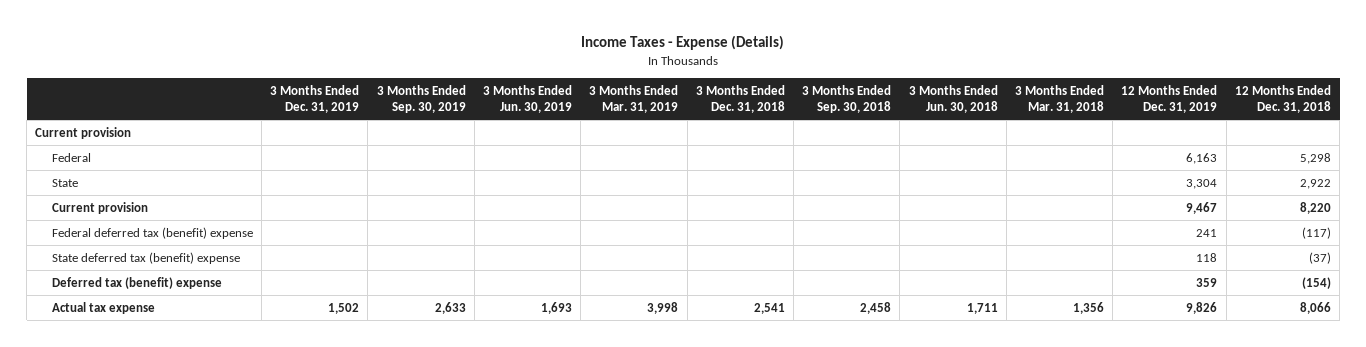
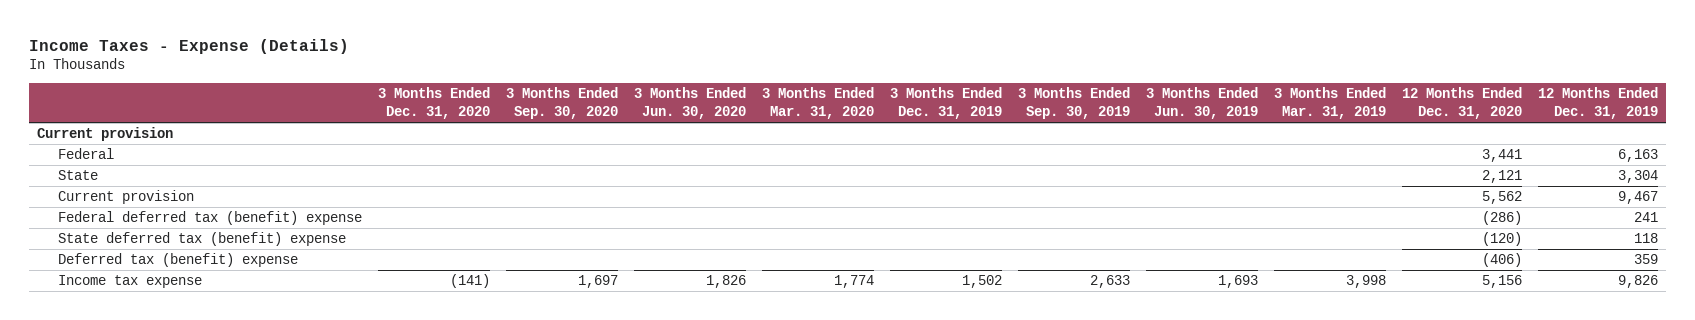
- | 3 Months Ended Dec. 31, 2019 | 3 Months Ended Sep. 30, 2019 | 3 Months Ended Jun. 30, 2019 | 3 Months Ended Mar. 31, 2019 | 3 Months Ended Dec. 31, 2018 | 3 Months Ended Sep. 30, 2018 | 3 Months Ended Jun. 30, 2018 | 3 Months Ended Mar. 31, 2018 | 12 Months Ended Dec. 31, 2019 | 12 Months Ended Dec. 31, 2018
+ | 3 Months Ended Dec. 31, 2020 | 3 Months Ended Sep. 30, 2020 | 3 Months Ended Jun. 30, 2020 | 3 Months Ended Mar. 31, 2020 | 3 Months Ended Dec. 31, 2019 | 3 Months Ended Sep. 30, 2019 | 3 Months Ended Jun. 30, 2019 | 3 Months Ended Mar. 31, 2019 | 12 Months Ended Dec. 31, 2020 | 12 Months Ended Dec. 31, 2019
- Actual tax expense | 1,502 | 2,633 | 1,693 | 3,998 | 2,541 | 2,458 | 1,711 | 1,356 | 9,826 | 8,066
+ Income tax expense | (141) | 1,697 | 1,826 | 1,774 | 1,502 | 2,633 | 1,693 | 3,998 | 5,156 | 9,826

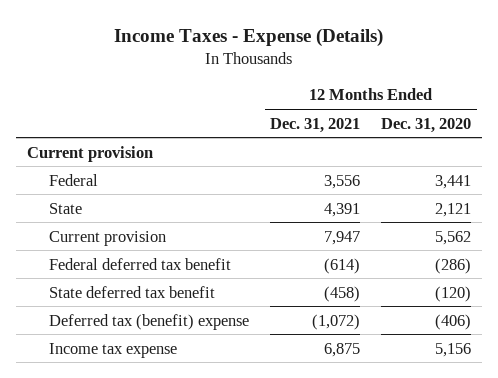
- | 3 Months Ended Dec. 31, 2020 | 3 Months Ended Sep. 30, 2020 | 3 Months Ended Jun. 30, 2020 | 3 Months Ended Mar. 31, 2020 | 3 Months Ended Dec. 31, 2019 | 3 Months Ended Sep. 30, 2019 | 3 Months Ended Jun. 30, 2019 | 3 Months Ended Mar. 31, 2019 | 12 Months Ended Dec. 31, 2020 | 12 Months Ended Dec. 31, 2019
+ | 12 Months Ended Dec. 31, 2021 | 12 Months Ended Dec. 31, 2020
- Federal deferred tax (benefit) expense | | | | | | | | | (286) | 241
- State deferred tax (benefit) expense | | | | | | | | | (120) | 118
+ Federal deferred tax benefit | (614) | (286)
+ State deferred tax benefit | (458) | (120)

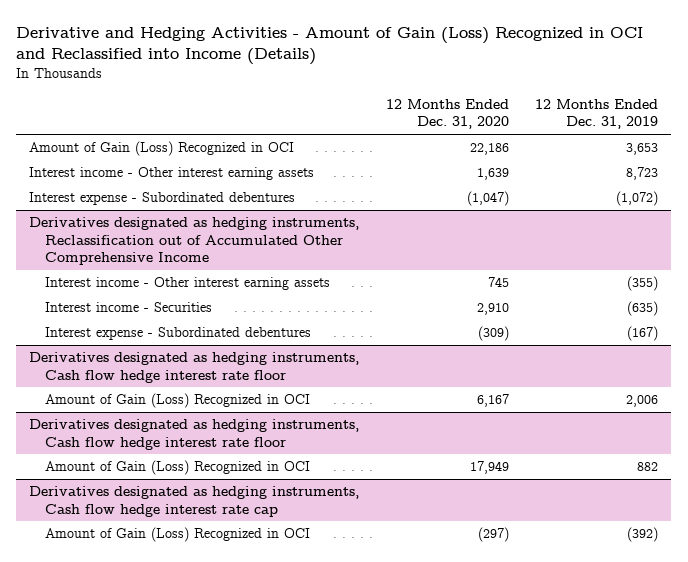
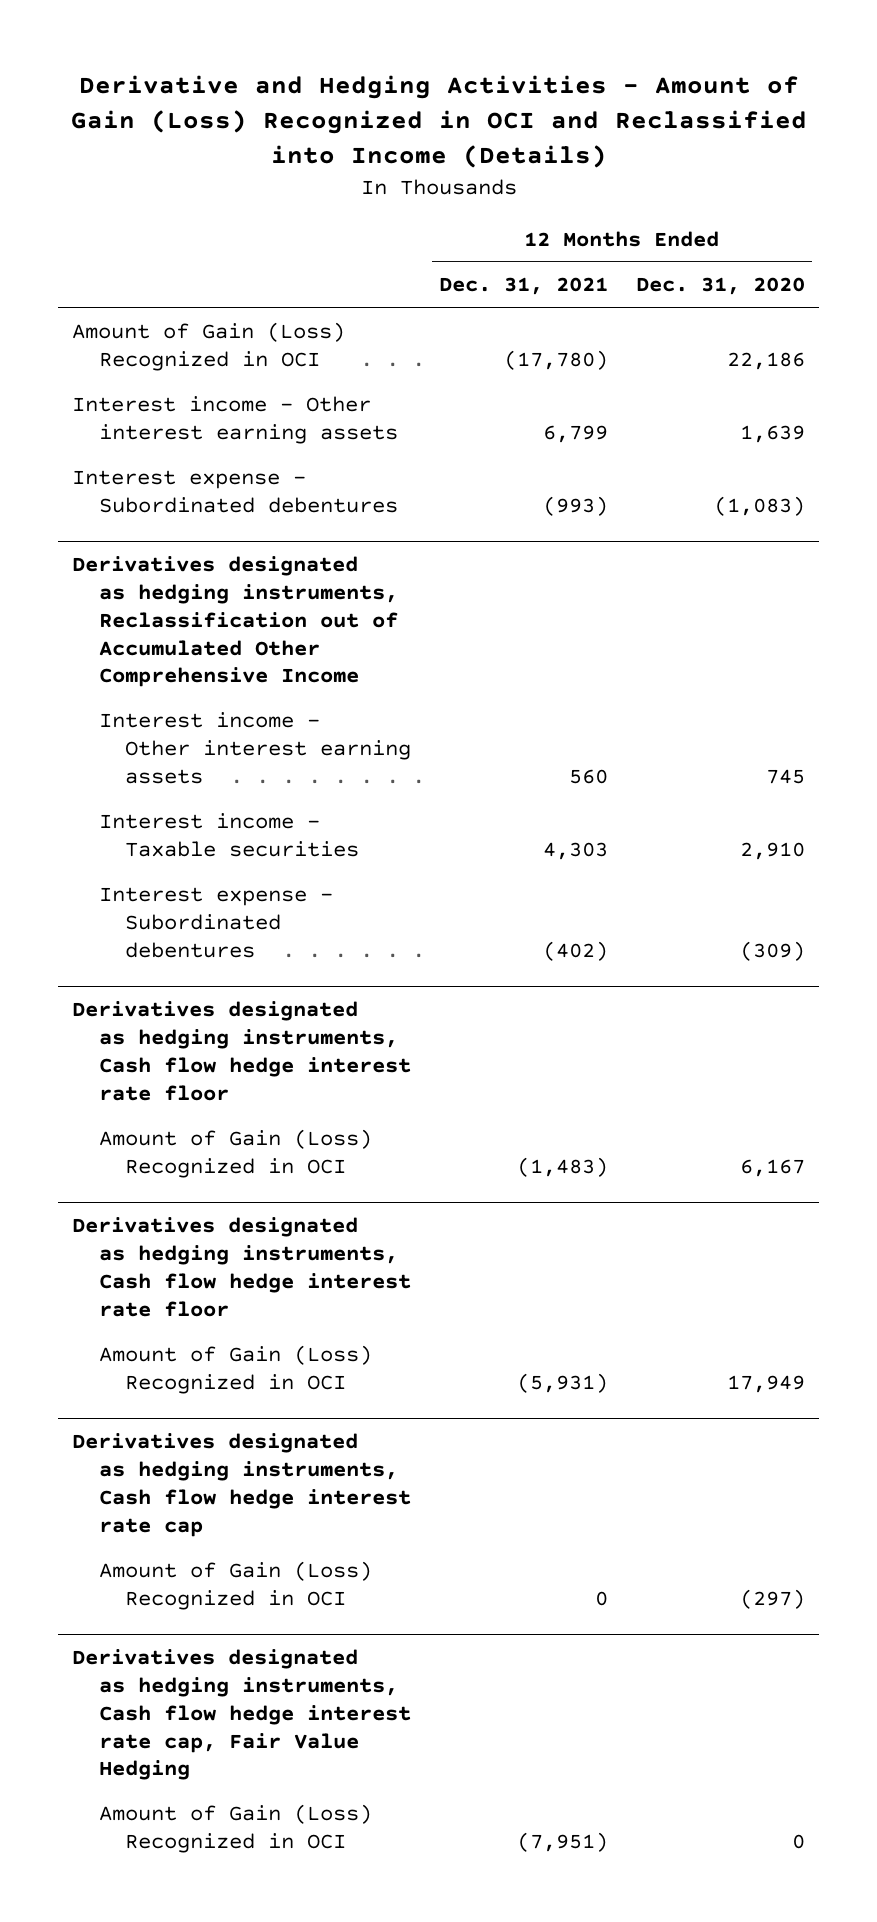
- | 12 Months Ended Dec. 31, 2020 | 12 Months Ended Dec. 31, 2019
+ | 12 Months Ended Dec. 31, 2021 | 12 Months Ended Dec. 31, 2020
- Interest expense - Subordinated debentures | (1,047) | (1,072)
+ Interest expense - Subordinated debentures | (993) | (1,083)
@ Derivatives designated as hedging instruments, Reclassification out of Accumulated Other Comprehensive Income
- Interest income - Securities | 2,910 | (635)
+ Interest income - Taxable securities | 4,303 | 2,910
+ Derivatives designated as hedging instruments, Cash flow hedge interest rate cap, Fair Value Hedging
+ Amount of Gain (Loss) Recognized in OCI | (7,951) | 0

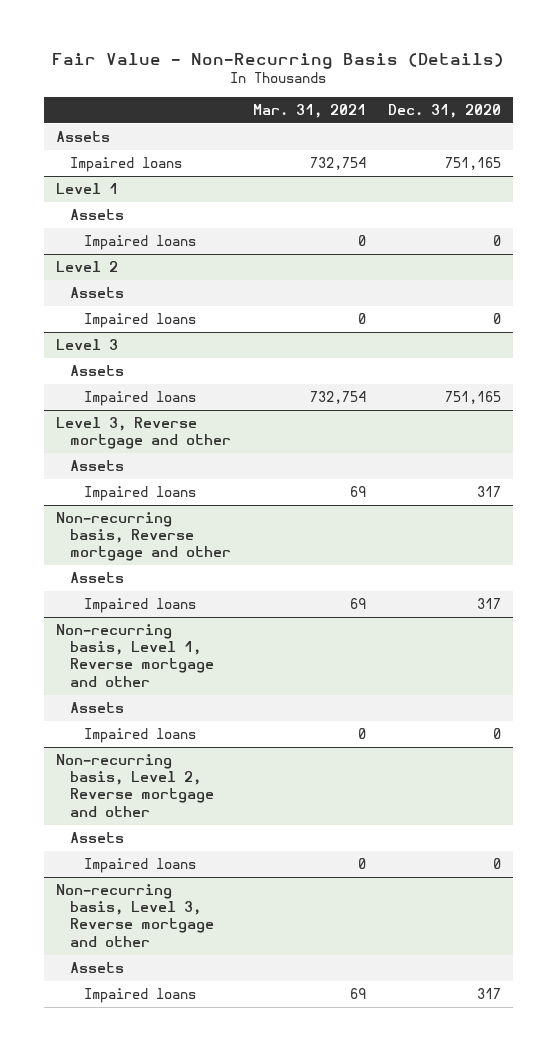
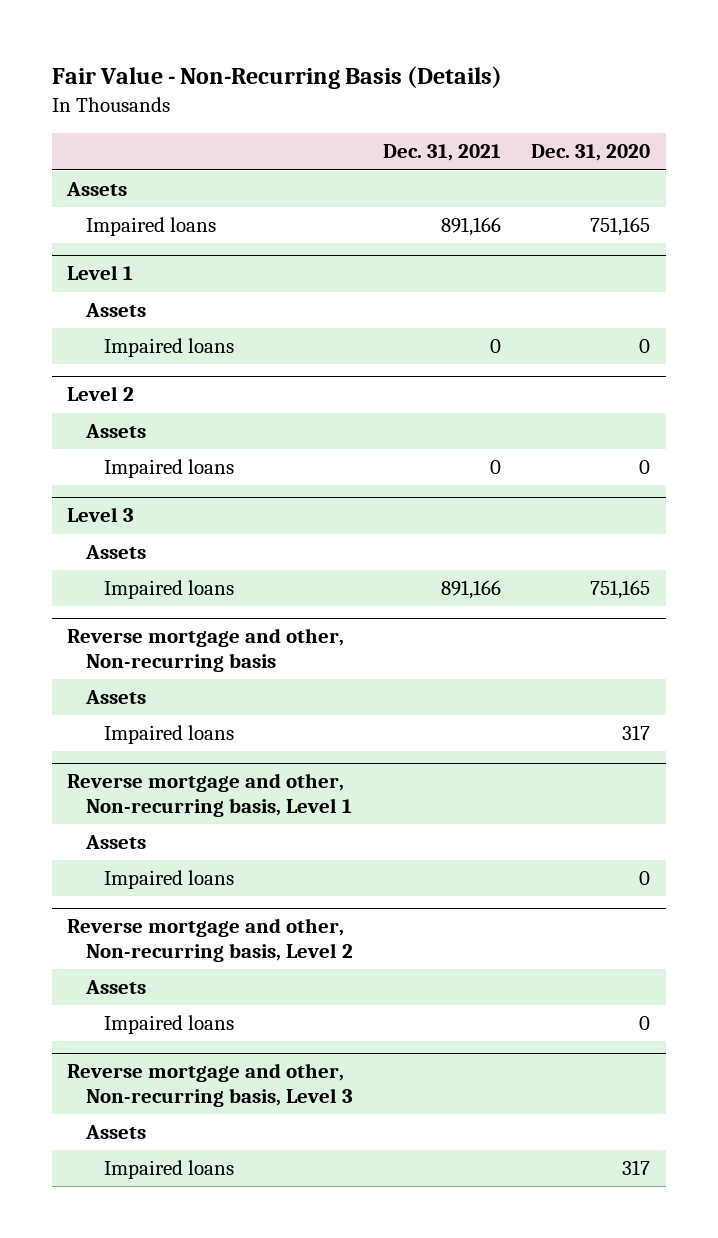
- | Mar. 31, 2021 | Dec. 31, 2020
+ | Dec. 31, 2021 | Dec. 31, 2020
- Level 3, Reverse mortgage and other
- Assets
- Impaired loans | 69 | 317
- Non-recurring basis, Reverse mortgage and other
+ Reverse mortgage and other, Non-recurring basis
- Non-recurring basis, Level 1, Reverse mortgage and other
+ Reverse mortgage and other, Non-recurring basis, Level 1
- Non-recurring basis, Level 2, Reverse mortgage and other
+ Reverse mortgage and other, Non-recurring basis, Level 2
- Non-recurring basis, Level 3, Reverse mortgage and other
+ Reverse mortgage and other, Non-recurring basis, Level 3

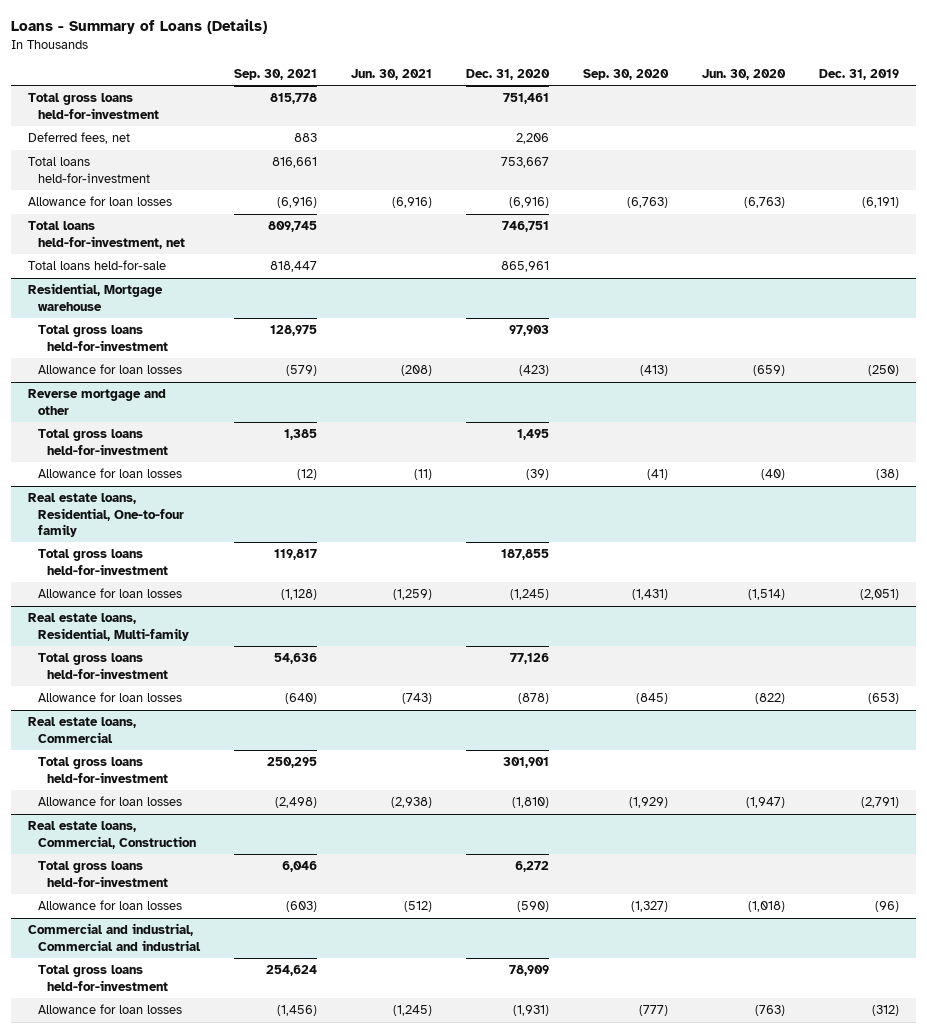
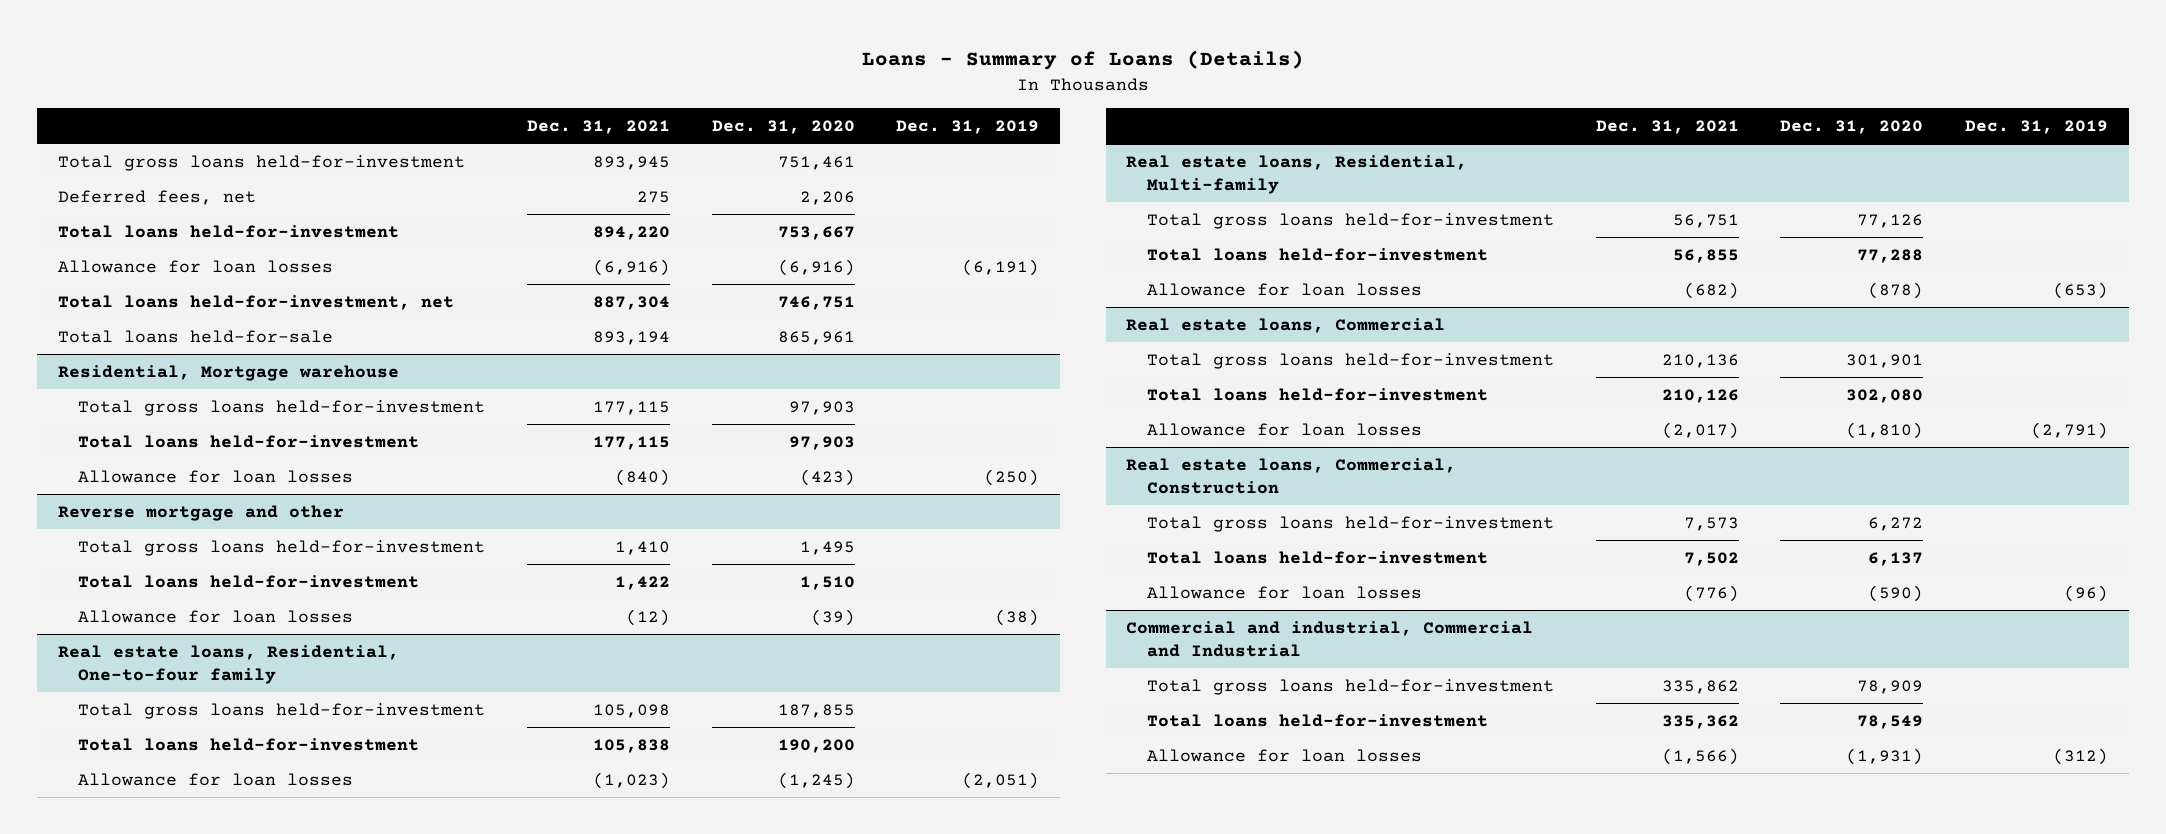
- | Sep. 30, 2021 | Jun. 30, 2021 | Dec. 31, 2020 | Sep. 30, 2020 | Jun. 30, 2020 | Dec. 31, 2019
+ | Dec. 31, 2021 | Dec. 31, 2020 | Dec. 31, 2019
@ Residential, Mortgage warehouse
+ Total loans held-for-investment | 177,115 | 97,903 |
@ Reverse mortgage and other
+ Total loans held-for-investment | 1,422 | 1,510 |
@ Real estate loans, Residential, One-to-four family
+ Total loans held-for-investment | 105,838 | 190,200 |
@ Real estate loans, Residential, Multi-family
+ Total loans held-for-investment | 56,855 | 77,288 |
@ Real estate loans, Commercial
+ Total loans held-for-investment | 210,126 | 302,080 |
@ Real estate loans, Commercial, Construction
+ Total loans held-for-investment | 7,502 | 6,137 |
- Commercial and industrial, Commercial and industrial
+ Commercial and industrial, Commercial and Industrial
+ Total loans held-for-investment | 335,362 | 78,549 |

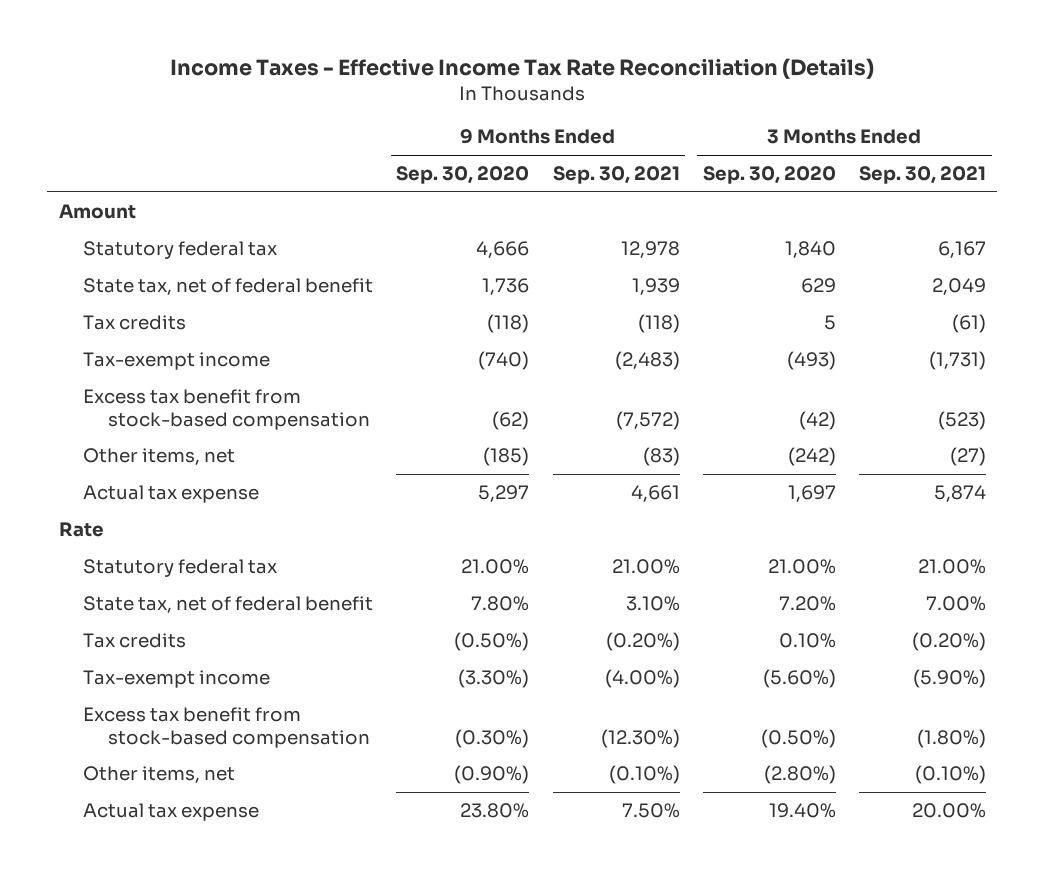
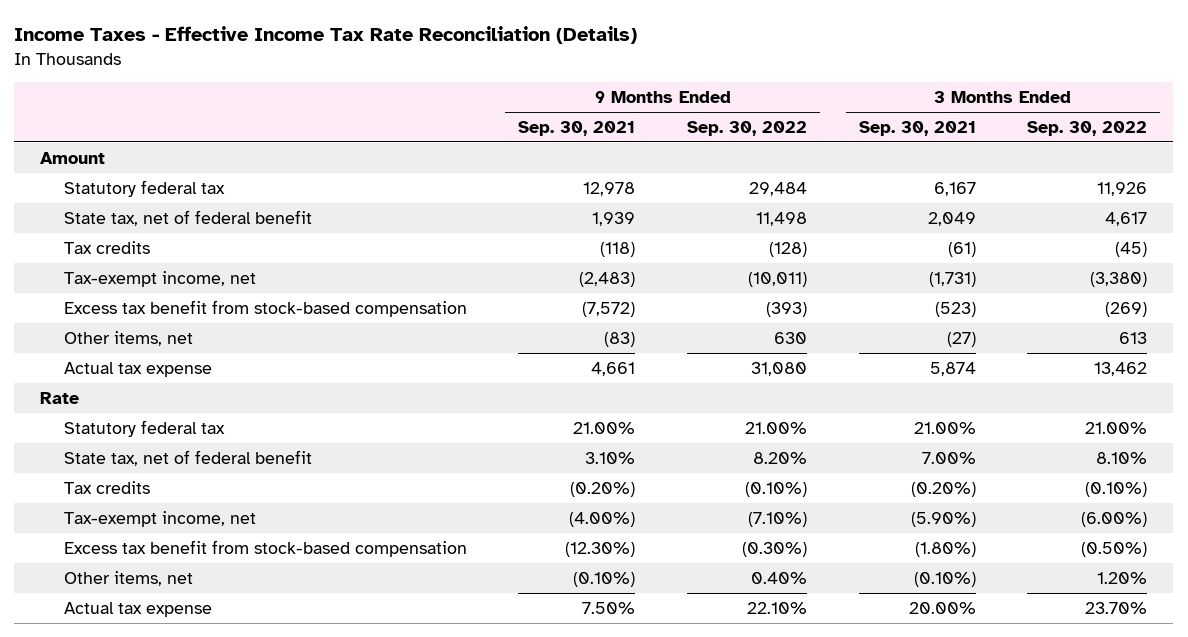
- | 9 Months Ended Sep. 30, 2020 | 9 Months Ended Sep. 30, 2021 | 3 Months Ended Sep. 30, 2020 | 3 Months Ended Sep. 30, 2021
+ | 9 Months Ended Sep. 30, 2021 | 9 Months Ended Sep. 30, 2022 | 3 Months Ended Sep. 30, 2021 | 3 Months Ended Sep. 30, 2022
- Tax-exempt income | (740) | (2,483) | (493) | (1,731)
+ Tax-exempt income, net | (2,483) | (10,011) | (1,731) | (3,380)
- Tax-exempt income | (3.30%) | (4.00%) | (5.60%) | (5.90%)
+ Tax-exempt income, net | (4.00%) | (7.10%) | (5.90%) | (6.00%)

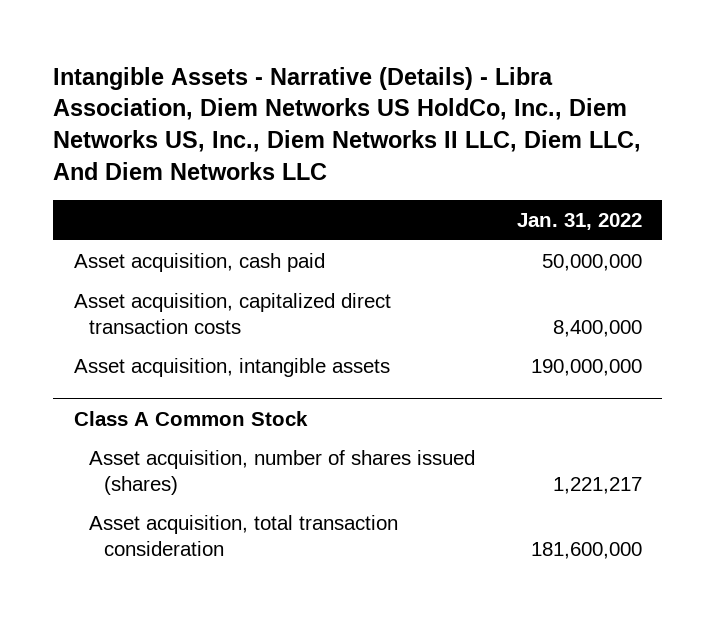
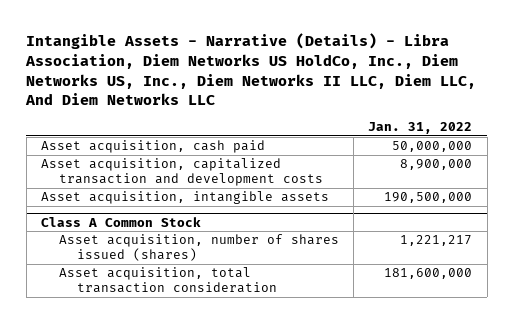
- Asset acquisition, capitalized direct transaction costs | 8,400,000
- Asset acquisition, intangible assets | 190,000,000
+ Asset acquisition, capitalized transaction and development costs | 8,900,000
+ Asset acquisition, intangible assets | 190,500,000

